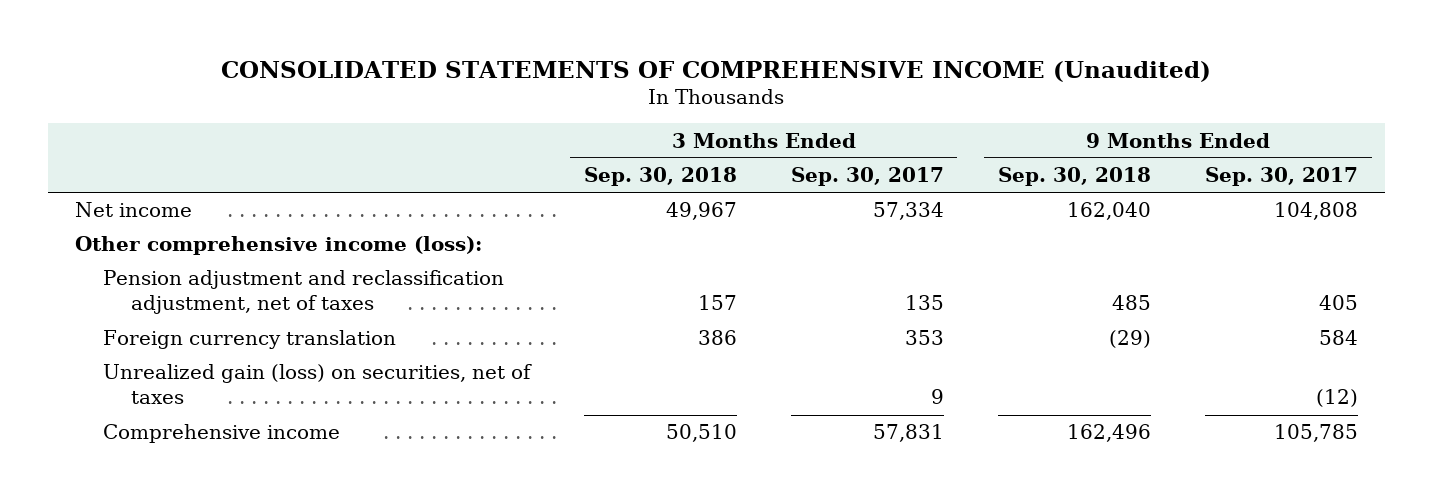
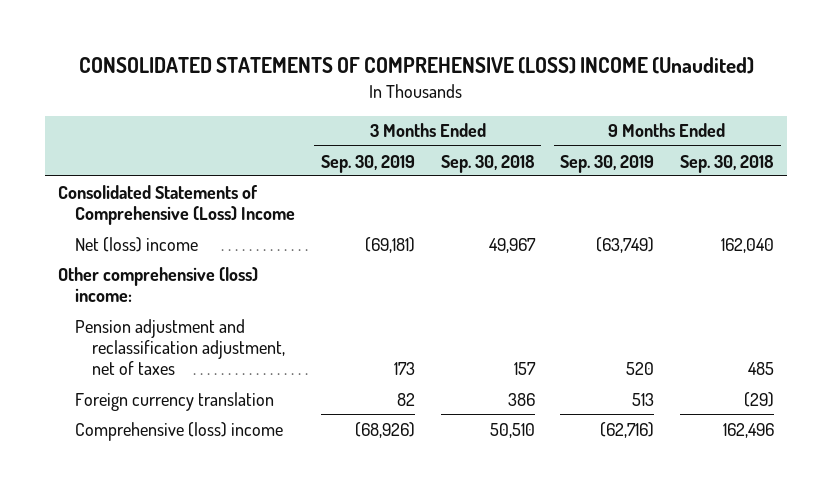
- CONSOLIDATED STATEMENTS OF COMPREHENSIVE INCOME (Unaudited)
+ CONSOLIDATED STATEMENTS OF COMPREHENSIVE (LOSS) INCOME (Unaudited)
- | 3 Months Ended Sep. 30, 2018 | 3 Months Ended Sep. 30, 2017 | 9 Months Ended Sep. 30, 2018 | 9 Months Ended Sep. 30, 2017
+ | 3 Months Ended Sep. 30, 2019 | 3 Months Ended Sep. 30, 2018 | 9 Months Ended Sep. 30, 2019 | 9 Months Ended Sep. 30, 2018
- Net income | 49,967 | 57,334 | 162,040 | 104,808
- Other comprehensive income (loss):
+ Consolidated Statements of Comprehensive (Loss) Income
+ Net (loss) income | (69,181) | 49,967 | (63,749) | 162,040
+ Other comprehensive (loss) income:
- Unrealized gain (loss) on securities, net of taxes | | 9 | | (12)
- Comprehensive income | 50,510 | 57,831 | 162,496 | 105,785
+ Comprehensive (loss) income | (68,926) | 50,510 | (62,716) | 162,496

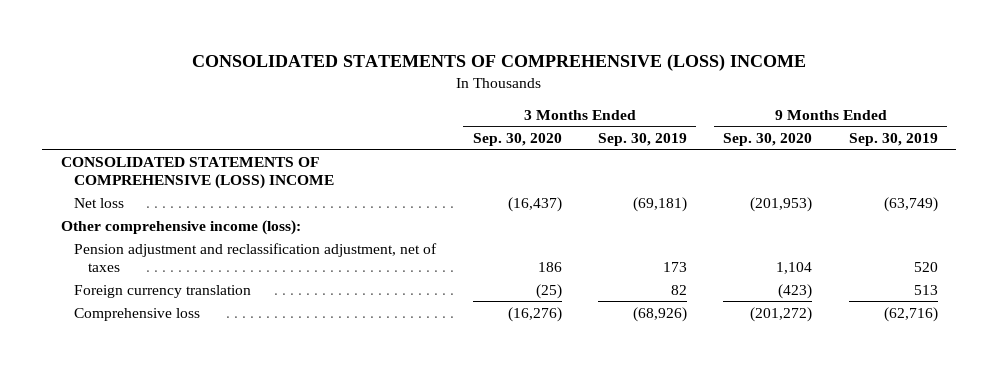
- CONSOLIDATED STATEMENTS OF COMPREHENSIVE (LOSS) INCOME (Unaudited)
+ CONSOLIDATED STATEMENTS OF COMPREHENSIVE (LOSS) INCOME
- | 3 Months Ended Sep. 30, 2019 | 3 Months Ended Sep. 30, 2018 | 9 Months Ended Sep. 30, 2019 | 9 Months Ended Sep. 30, 2018
+ | 3 Months Ended Sep. 30, 2020 | 3 Months Ended Sep. 30, 2019 | 9 Months Ended Sep. 30, 2020 | 9 Months Ended Sep. 30, 2019
- Consolidated Statements of Comprehensive (Loss) Income
- Net (loss) income | (69,181) | 49,967 | (63,749) | 162,040
- Other comprehensive (loss) income:
+ CONSOLIDATED STATEMENTS OF COMPREHENSIVE (LOSS) INCOME
+ Net loss | (16,437) | (69,181) | (201,953) | (63,749)
+ Other comprehensive income (loss):
- Comprehensive (loss) income | (68,926) | 50,510 | (62,716) | 162,496
+ Comprehensive loss | (16,276) | (68,926) | (201,272) | (62,716)

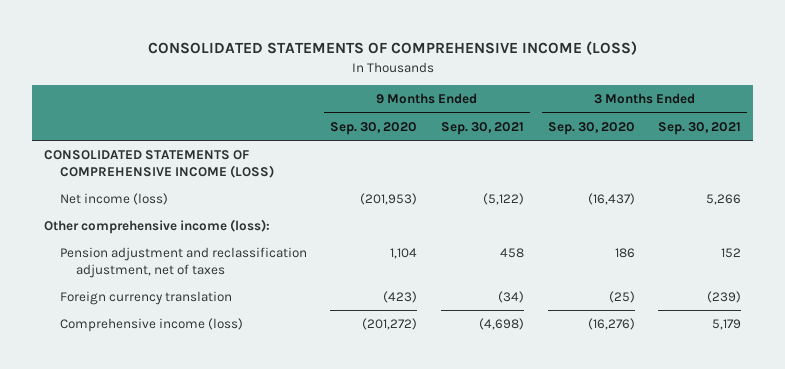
- CONSOLIDATED STATEMENTS OF COMPREHENSIVE (LOSS) INCOME
+ CONSOLIDATED STATEMENTS OF COMPREHENSIVE INCOME (LOSS)
- | 3 Months Ended Sep. 30, 2020 | 3 Months Ended Sep. 30, 2019 | 9 Months Ended Sep. 30, 2020 | 9 Months Ended Sep. 30, 2019
+ | 9 Months Ended Sep. 30, 2020 | 9 Months Ended Sep. 30, 2021 | 3 Months Ended Sep. 30, 2020 | 3 Months Ended Sep. 30, 2021
- CONSOLIDATED STATEMENTS OF COMPREHENSIVE (LOSS) INCOME
- Net loss | (16,437) | (69,181) | (201,953) | (63,749)
+ CONSOLIDATED STATEMENTS OF COMPREHENSIVE INCOME (LOSS)
+ Net income (loss) | (201,953) | (5,122) | (16,437) | 5,266
- Comprehensive loss | (16,276) | (68,926) | (201,272) | (62,716)
+ Comprehensive income (loss) | (201,272) | (4,698) | (16,276) | 5,179

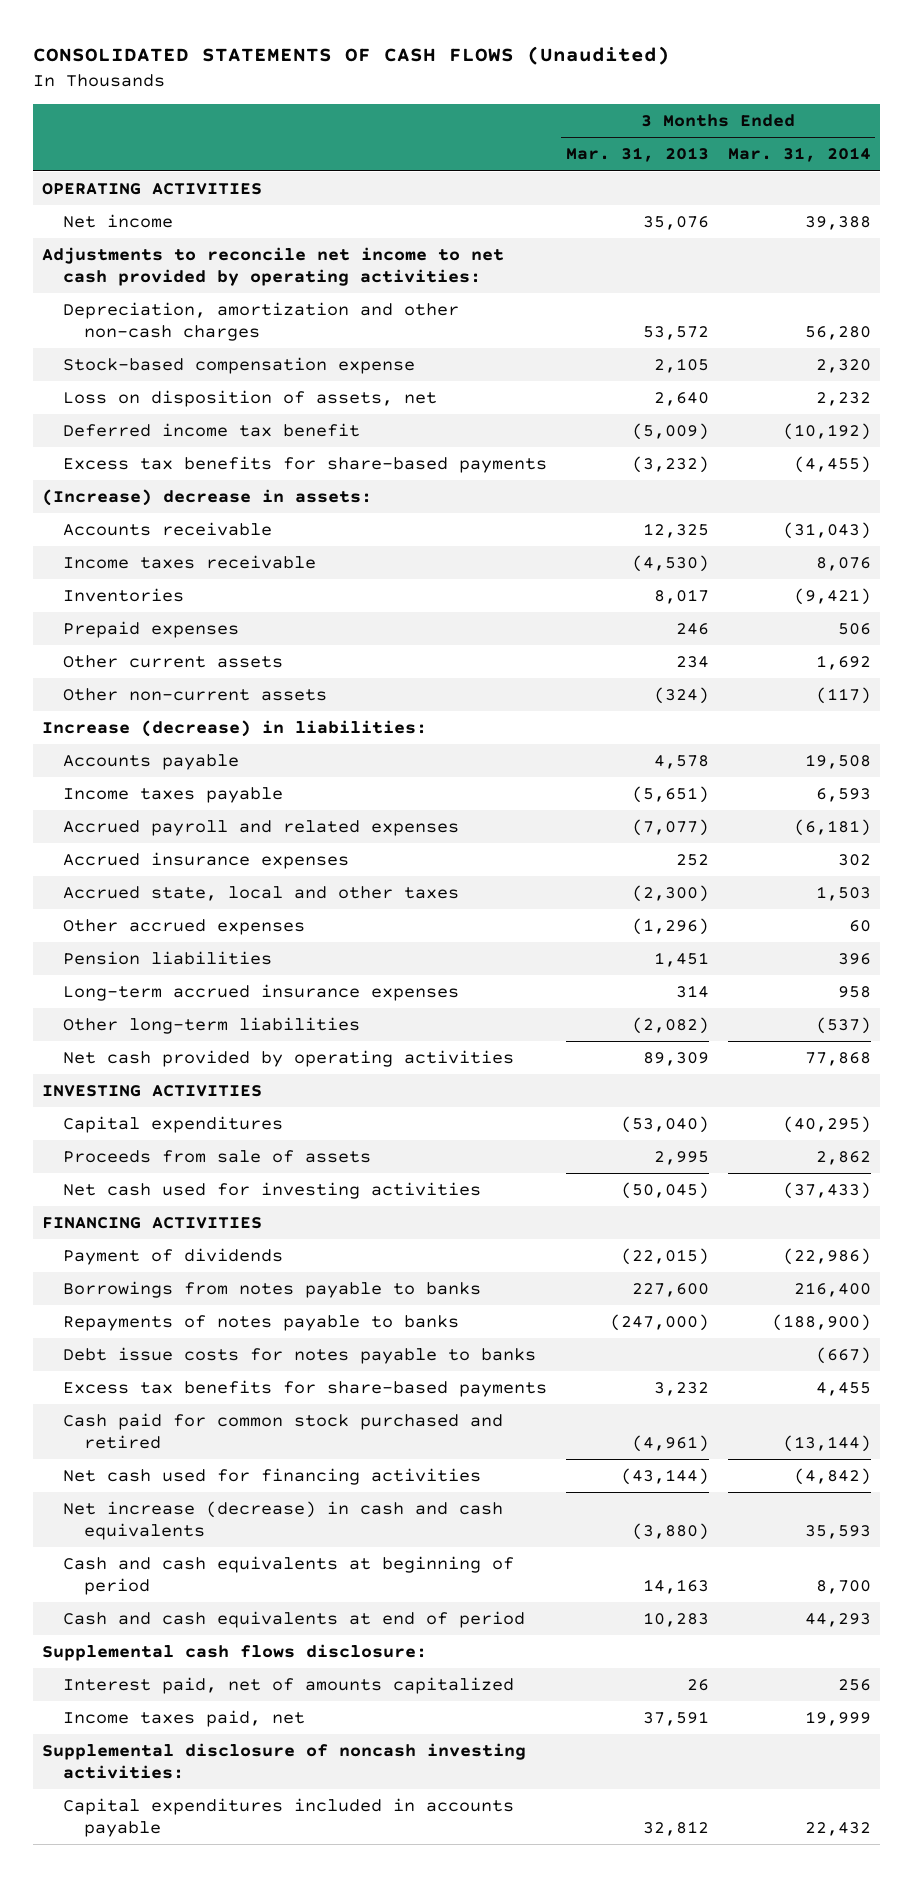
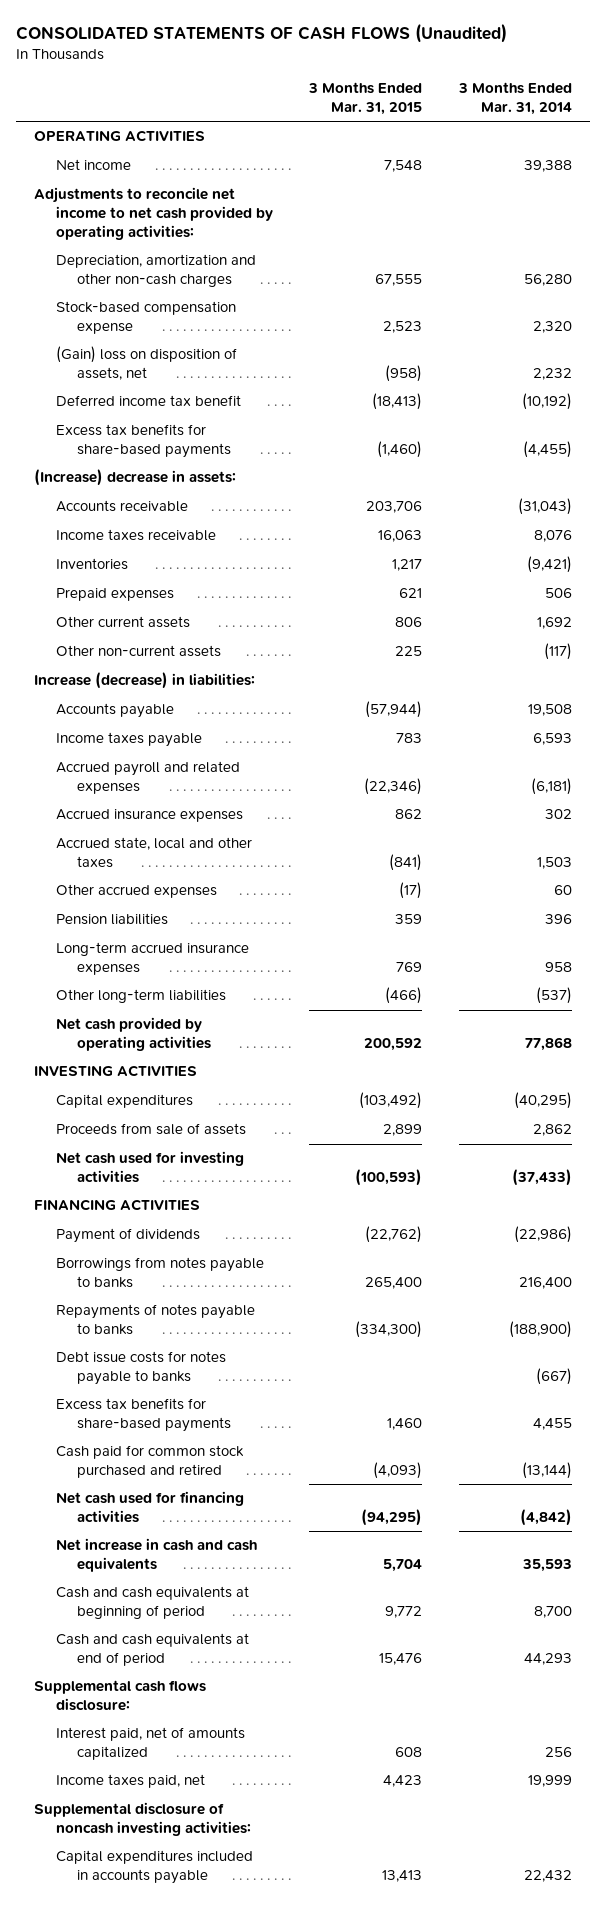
- | 3 Months Ended Mar. 31, 2013 | 3 Months Ended Mar. 31, 2014
+ | 3 Months Ended Mar. 31, 2015 | 3 Months Ended Mar. 31, 2014
- Loss on disposition of assets, net | 2,640 | 2,232
+ (Gain) loss on disposition of assets, net | (958) | 2,232
- Net increase (decrease) in cash and cash equivalents | (3,880) | 35,593
+ Net increase in cash and cash equivalents | 5,704 | 35,593

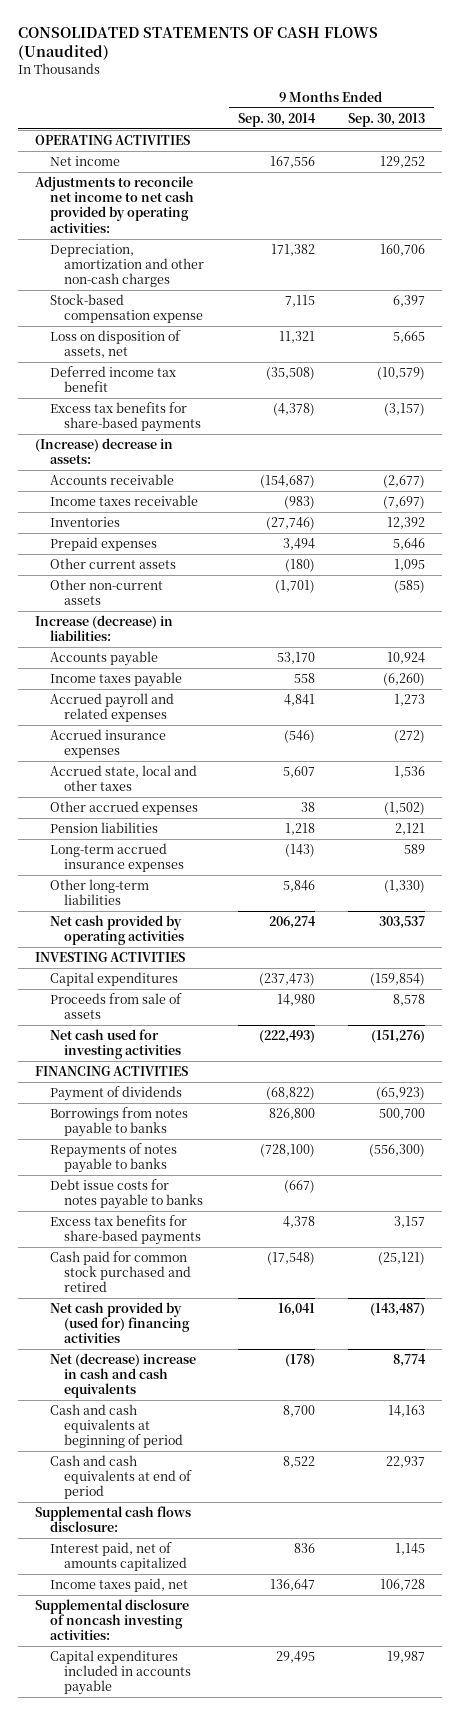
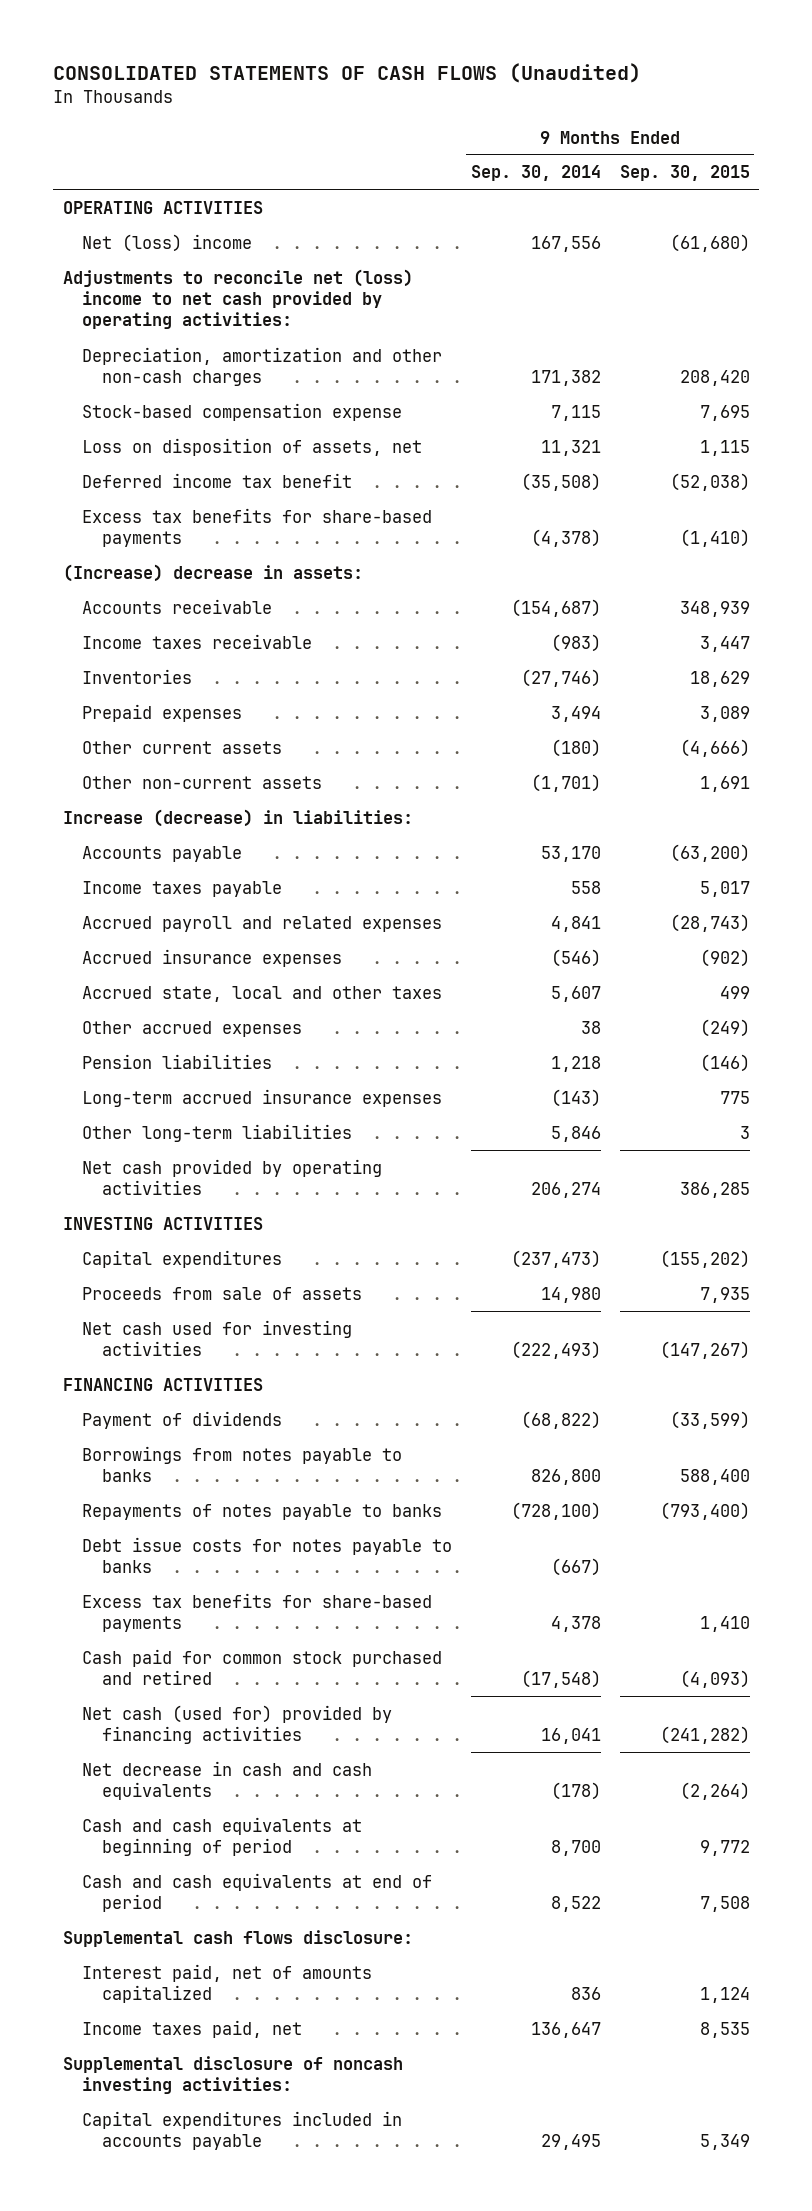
- | 9 Months Ended Sep. 30, 2014 | 9 Months Ended Sep. 30, 2013
+ | 9 Months Ended Sep. 30, 2014 | 9 Months Ended Sep. 30, 2015
- Net income | 167,556 | 129,252
- Adjustments to reconcile net income to net cash provided by operating activities:
+ Net (loss) income | 167,556 | (61,680)
+ Adjustments to reconcile net (loss) income to net cash provided by operating activities:
- Net cash provided by (used for) financing activities | 16,041 | (143,487)
- Net (decrease) increase in cash and cash equivalents | (178) | 8,774
+ Net cash (used for) provided by financing activities | 16,041 | (241,282)
+ Net decrease in cash and cash equivalents | (178) | (2,264)

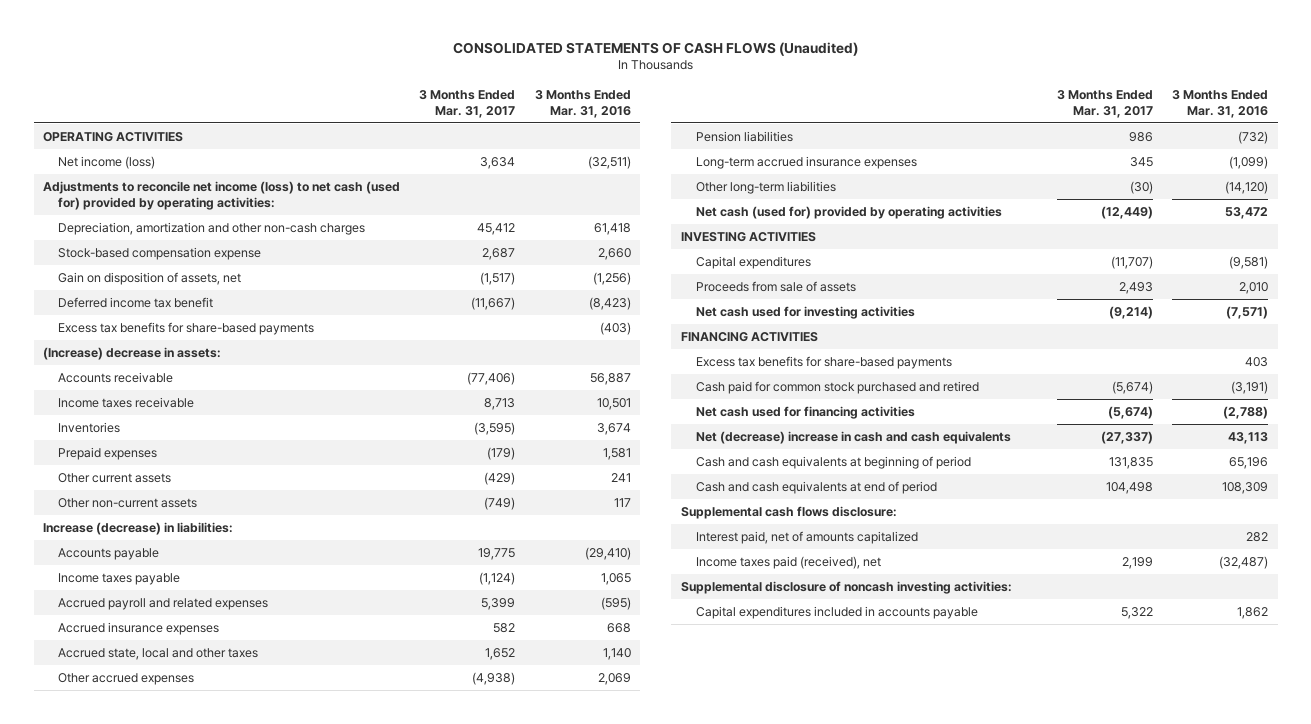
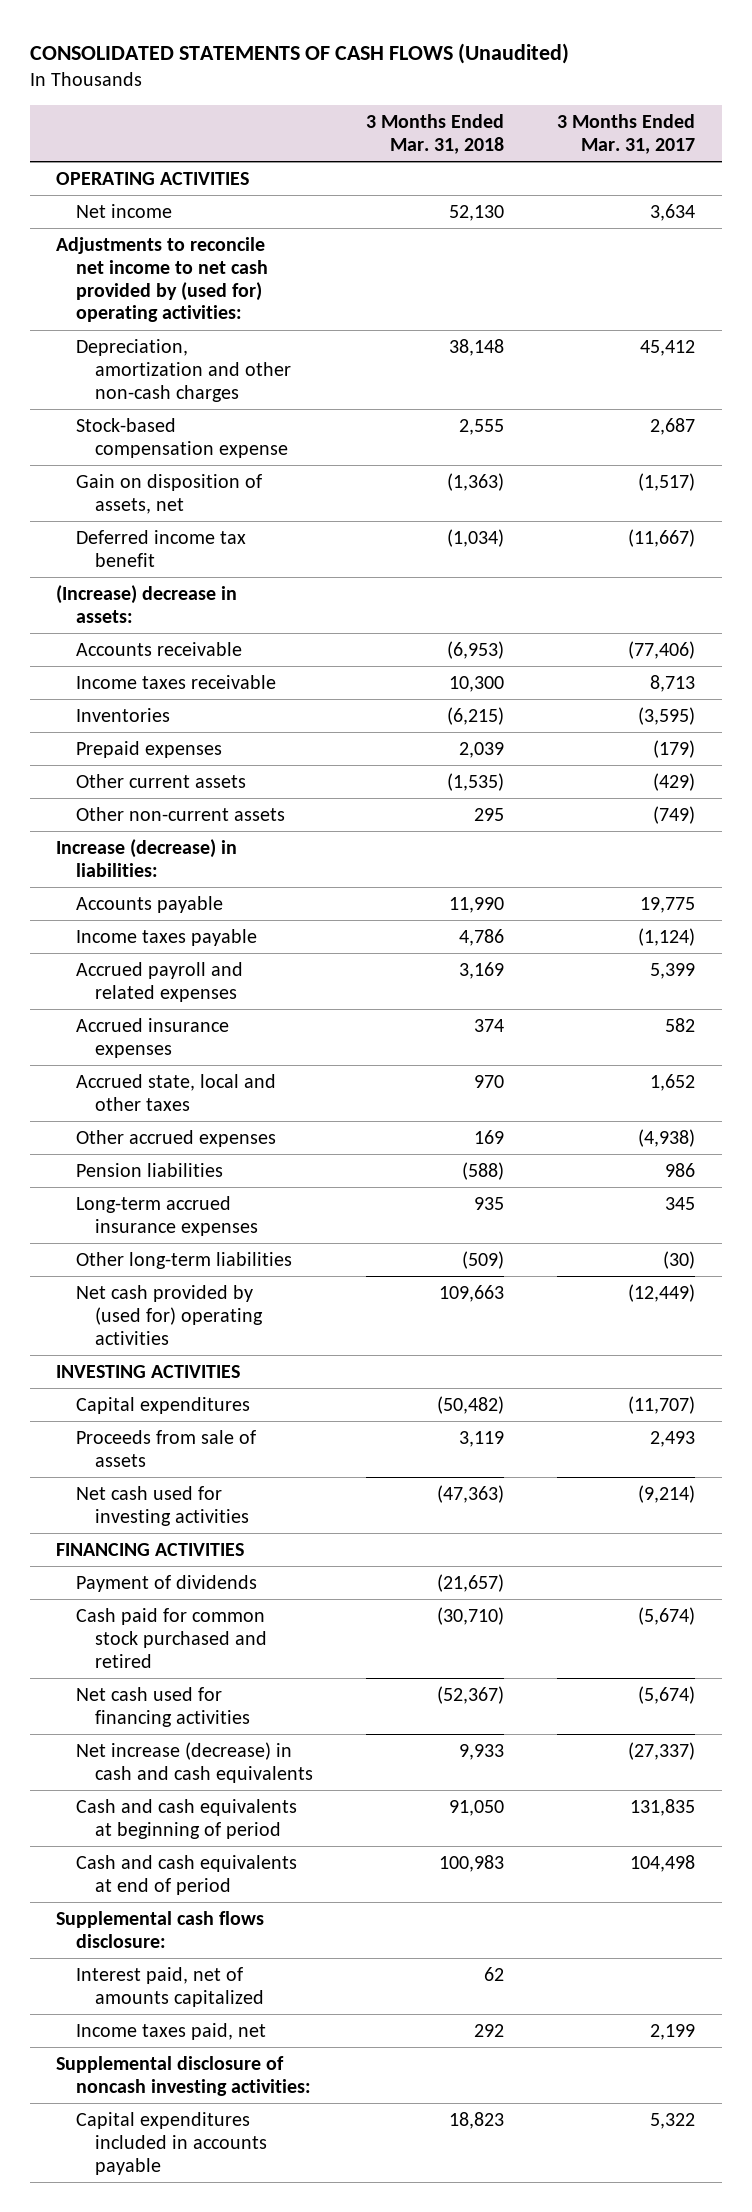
- | 3 Months Ended Mar. 31, 2017 | 3 Months Ended Mar. 31, 2016
+ | 3 Months Ended Mar. 31, 2018 | 3 Months Ended Mar. 31, 2017
- Net income (loss) | 3,634 | (32,511)
- Adjustments to reconcile net income (loss) to net cash (used for) provided by operating activities:
+ Net income | 52,130 | 3,634
+ Adjustments to reconcile net income to net cash provided by (used for) operating activities:
- Excess tax benefits for share-based payments | | (403)
- Net cash (used for) provided by operating activities | (12,449) | 53,472
+ Net cash provided by (used for) operating activities | 109,663 | (12,449)
- Excess tax benefits for share-based payments | | 403
+ Payment of dividends | (21,657) |
- Net (decrease) increase in cash and cash equivalents | (27,337) | 43,113
+ Net increase (decrease) in cash and cash equivalents | 9,933 | (27,337)
- Income taxes paid (received), net | 2,199 | (32,487)
+ Income taxes paid, net | 292 | 2,199

